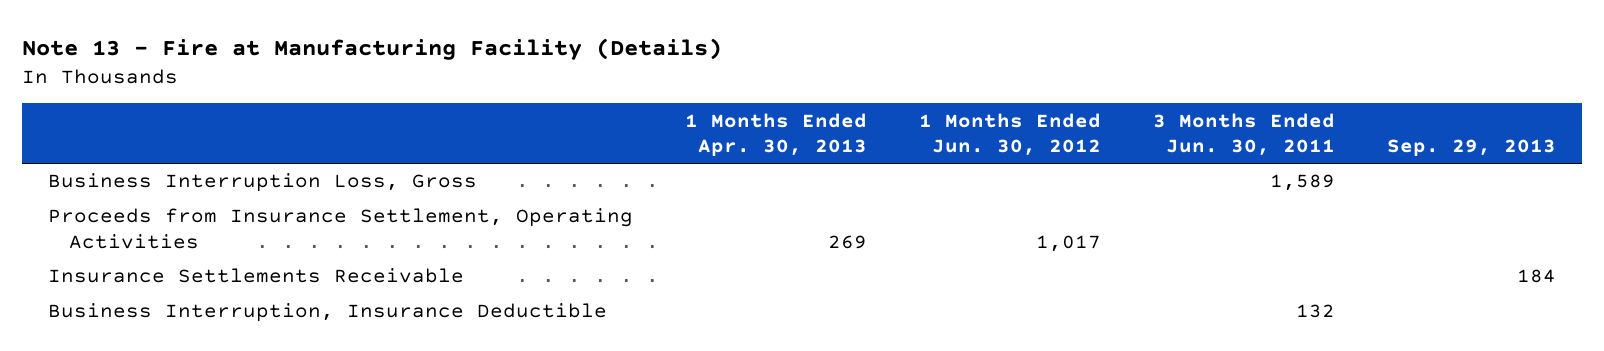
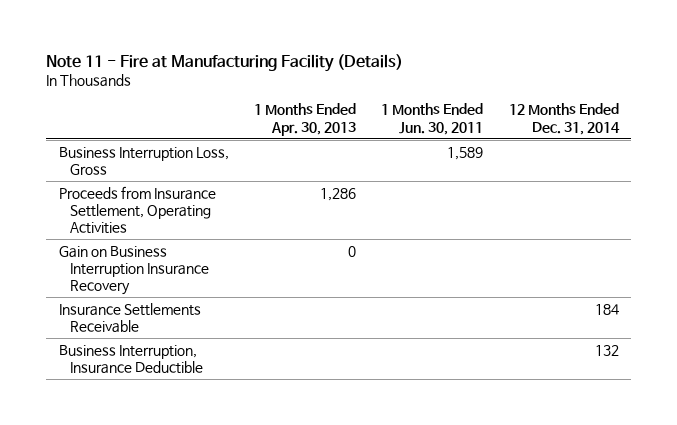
- Note 13 - Fire at Manufacturing Facility (Details)
+ Note 11 - Fire at Manufacturing Facility (Details)
- | 1 Months Ended Apr. 30, 2013 | 1 Months Ended Jun. 30, 2012 | 3 Months Ended Jun. 30, 2011 | Sep. 29, 2013
+ | 1 Months Ended Apr. 30, 2013 | 1 Months Ended Jun. 30, 2011 | 12 Months Ended Dec. 31, 2014
- Proceeds from Insurance Settlement, Operating Activities | 269 | 1,017 | |
+ Proceeds from Insurance Settlement, Operating Activities | 1,286 | |
+ Gain on Business Interruption Insurance Recovery | 0 | |

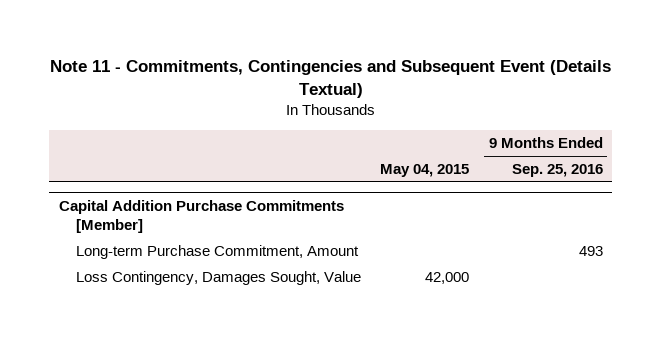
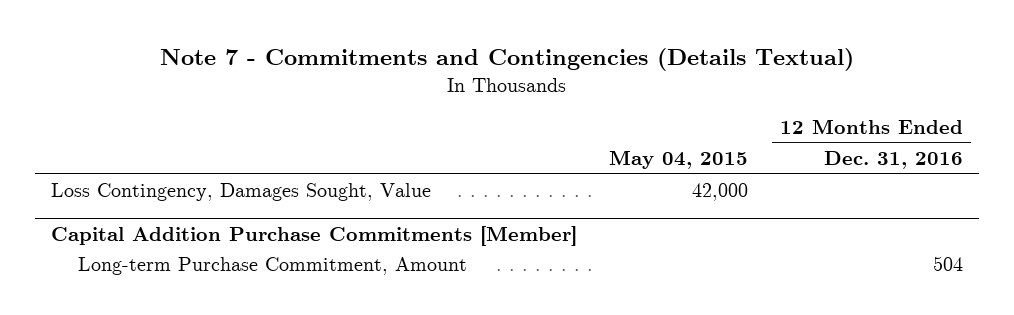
- Note 11 - Commitments, Contingencies and Subsequent Event (Details Textual)
+ Note 7 - Commitments and Contingencies (Details Textual)
- | May 04, 2015 | 9 Months Ended Sep. 25, 2016
+ | May 04, 2015 | 12 Months Ended Dec. 31, 2016
+ Loss Contingency, Damages Sought, Value | 42,000 |
@ Capital Addition Purchase Commitments [Member]
- Loss Contingency, Damages Sought, Value | 42,000 |

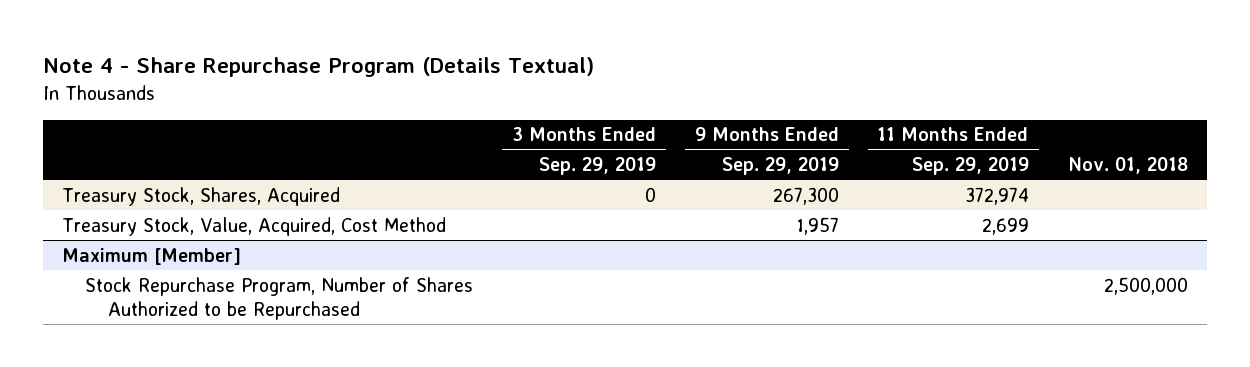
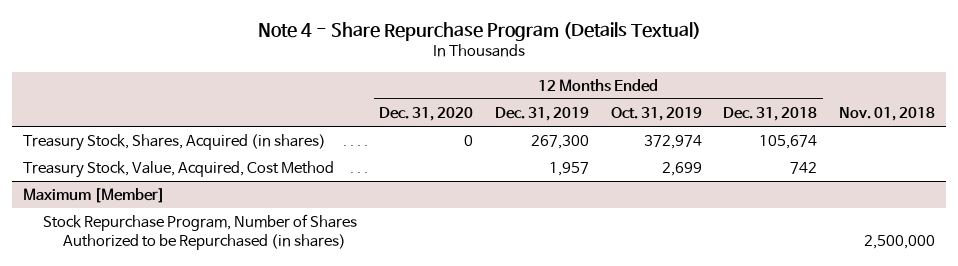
- | 3 Months Ended Sep. 29, 2019 | 9 Months Ended Sep. 29, 2019 | 11 Months Ended Sep. 29, 2019 | Nov. 01, 2018
+ | 12 Months Ended Dec. 31, 2020 | 12 Months Ended Dec. 31, 2019 | 12 Months Ended Oct. 31, 2019 | 12 Months Ended Dec. 31, 2018 | Nov. 01, 2018
- Treasury Stock, Shares, Acquired | 0 | 267,300 | 372,974 |
+ Treasury Stock, Shares, Acquired (in shares) | 0 | 267,300 | 372,974 | 105,674 |
@ Maximum [Member]
- Stock Repurchase Program, Number of Shares Authorized to be Repurchased | | | | 2,500,000
+ Stock Repurchase Program, Number of Shares Authorized to be Repurchased (in shares) | | | | | 2,500,000

